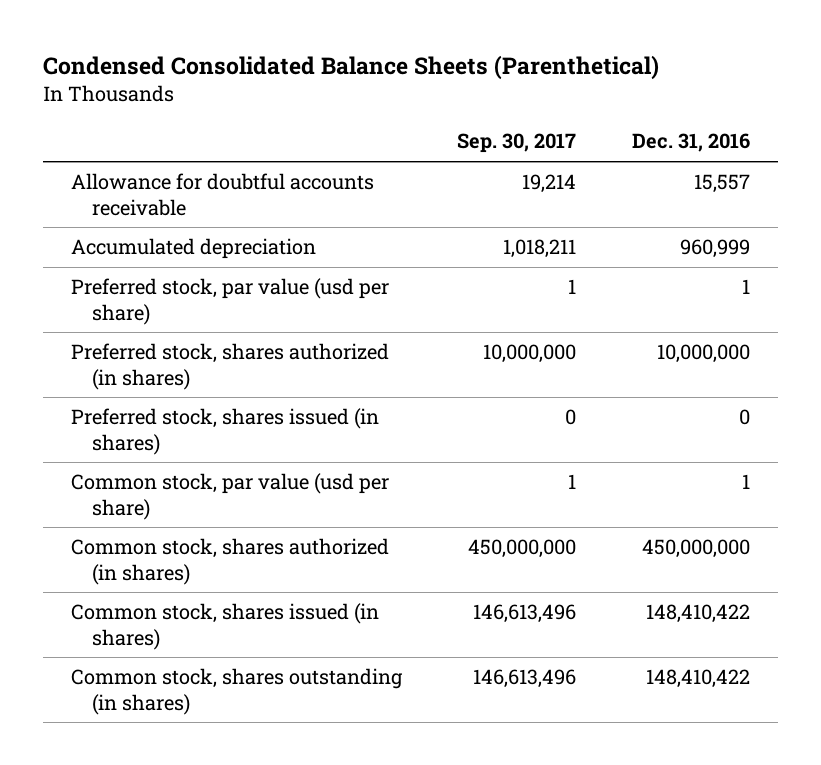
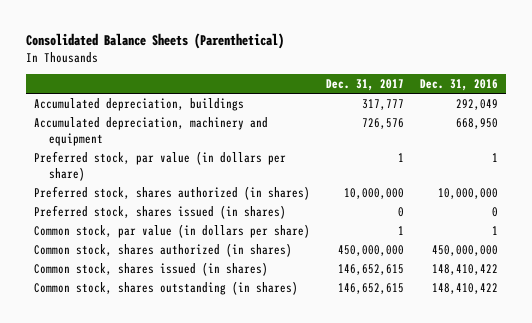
- Condensed Consolidated Balance Sheets (Parenthetical)
+ Consolidated Balance Sheets (Parenthetical)
- | Sep. 30, 2017 | Dec. 31, 2016
+ | Dec. 31, 2017 | Dec. 31, 2016
- Allowance for doubtful accounts receivable | 19,214 | 15,557
- Accumulated depreciation | 1,018,211 | 960,999
- Preferred stock, par value (usd per share) | 1 | 1
+ Accumulated depreciation, buildings | 317,777 | 292,049
+ Accumulated depreciation, machinery and equipment | 726,576 | 668,950
+ Preferred stock, par value (in dollars per share) | 1 | 1
- Common stock, par value (usd per share) | 1 | 1
+ Common stock, par value (in dollars per share) | 1 | 1

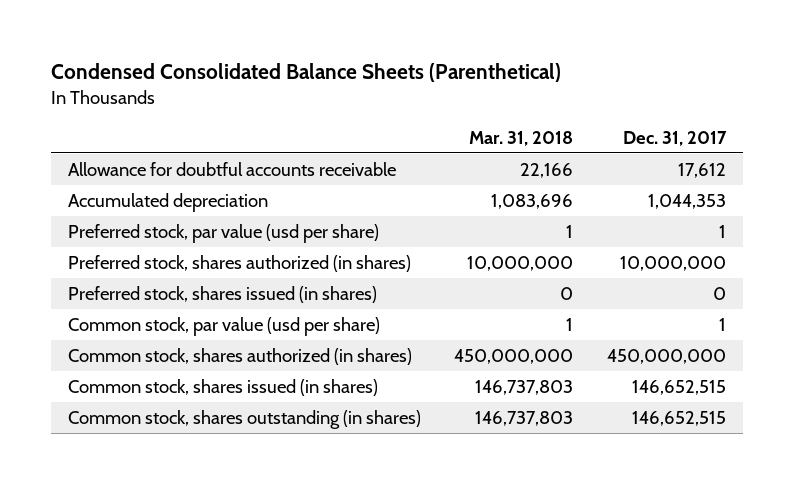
- Consolidated Balance Sheets (Parenthetical)
+ Condensed Consolidated Balance Sheets (Parenthetical)
- | Dec. 31, 2017 | Dec. 31, 2016
+ | Mar. 31, 2018 | Dec. 31, 2017
- Accumulated depreciation, buildings | 317,777 | 292,049
- Accumulated depreciation, machinery and equipment | 726,576 | 668,950
- Preferred stock, par value (in dollars per share) | 1 | 1
+ Allowance for doubtful accounts receivable | 22,166 | 17,612
+ Accumulated depreciation | 1,083,696 | 1,044,353
+ Preferred stock, par value (usd per share) | 1 | 1
- Common stock, par value (in dollars per share) | 1 | 1
+ Common stock, par value (usd per share) | 1 | 1
- Common stock, shares issued (in shares) | 146,652,615 | 148,410,422
- Common stock, shares outstanding (in shares) | 146,652,615 | 148,410,422
+ Common stock, shares issued (in shares) | 146,737,803 | 146,652,515
+ Common stock, shares outstanding (in shares) | 146,737,803 | 146,652,515

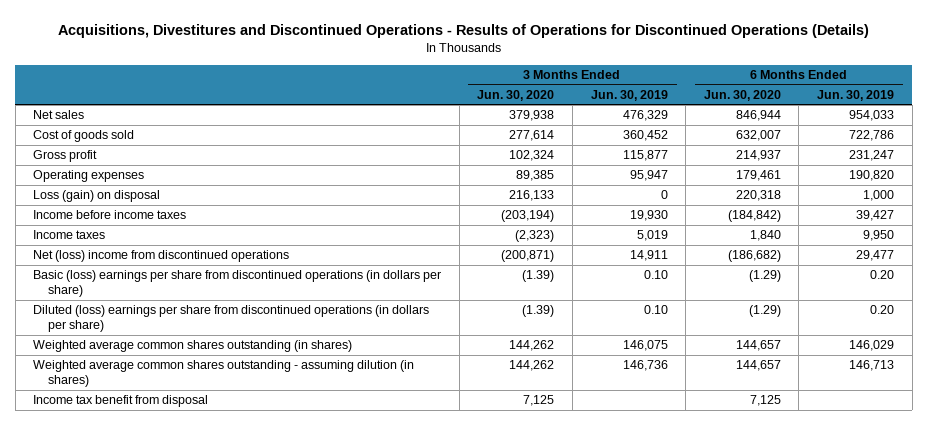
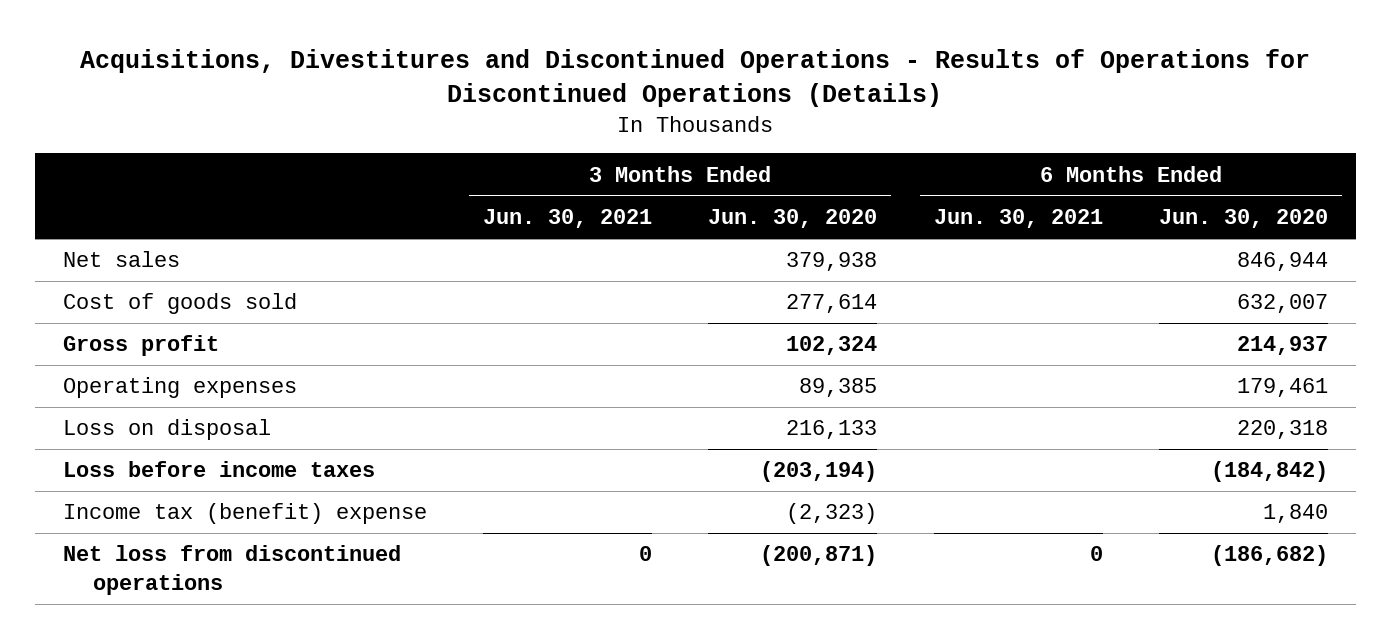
- | 3 Months Ended Jun. 30, 2020 | 3 Months Ended Jun. 30, 2019 | 6 Months Ended Jun. 30, 2020 | 6 Months Ended Jun. 30, 2019
+ | 3 Months Ended Jun. 30, 2021 | 3 Months Ended Jun. 30, 2020 | 6 Months Ended Jun. 30, 2021 | 6 Months Ended Jun. 30, 2020
- Loss (gain) on disposal | 216,133 | 0 | 220,318 | 1,000
- Income before income taxes | (203,194) | 19,930 | (184,842) | 39,427
- Income taxes | (2,323) | 5,019 | 1,840 | 9,950
- Net (loss) income from discontinued operations | (200,871) | 14,911 | (186,682) | 29,477
- Basic (loss) earnings per share from discontinued operations (in dollars per share) | (1.39) | 0.10 | (1.29) | 0.20
- Diluted (loss) earnings per share from discontinued operations (in dollars per share) | (1.39) | 0.10 | (1.29) | 0.20
- Weighted average common shares outstanding (in shares) | 144,262 | 146,075 | 144,657 | 146,029
- Weighted average common shares outstanding - assuming dilution (in shares) | 144,262 | 146,736 | 144,657 | 146,713
- Income tax benefit from disposal | 7,125 | | 7,125 |
+ Loss on disposal | | 216,133 | | 220,318
+ Loss before income taxes | | (203,194) | | (184,842)
+ Income tax (benefit) expense | | (2,323) | | 1,840
+ Net loss from discontinued operations | 0 | (200,871) | 0 | (186,682)

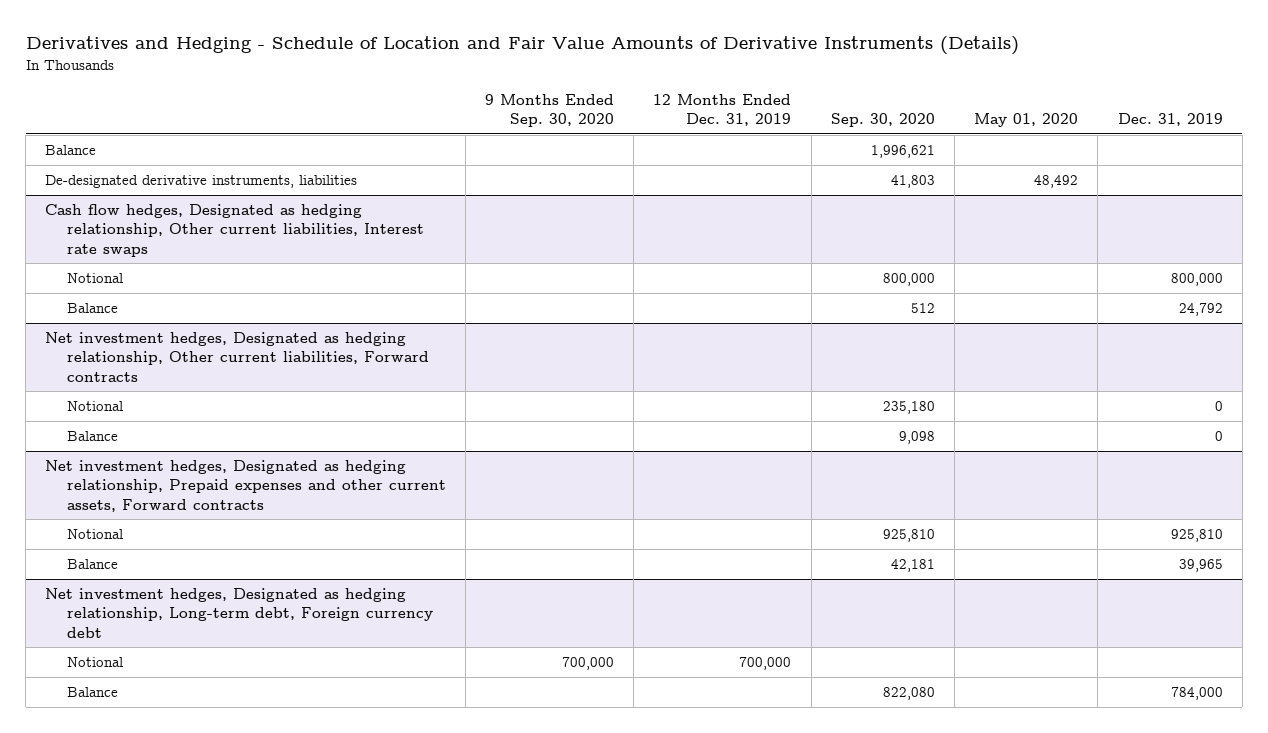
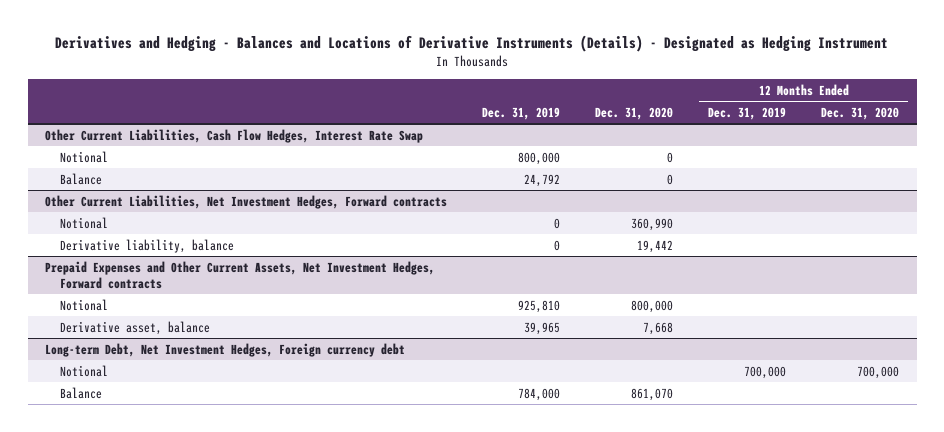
- Derivatives and Hedging - Schedule of Location and Fair Value Amounts of Derivative Instruments (Details)
+ Derivatives and Hedging - Balances and Locations of Derivative Instruments (Details) - Designated as Hedging Instrument
- | 9 Months Ended Sep. 30, 2020 | 12 Months Ended Dec. 31, 2019 | Sep. 30, 2020 | May 01, 2020 | Dec. 31, 2019
+ | Dec. 31, 2019 | Dec. 31, 2020 | 12 Months Ended Dec. 31, 2019 | 12 Months Ended Dec. 31, 2020
- Balance | | | 1,996,621 | |
- De-designated derivative instruments, liabilities | | | 41,803 | 48,492 |
- Cash flow hedges, Designated as hedging relationship, Other current liabilities, Interest rate swaps
+ Other Current Liabilities, Cash Flow Hedges, Interest Rate Swap
- Net investment hedges, Designated as hedging relationship, Other current liabilities, Forward contracts
+ Other Current Liabilities, Net Investment Hedges, Forward contracts
- Balance | | | 9,098 | | 0
- Net investment hedges, Designated as hedging relationship, Prepaid expenses and other current assets, Forward contracts
+ Derivative liability, balance | 0 | 19,442 | |
+ Prepaid Expenses and Other Current Assets, Net Investment Hedges, Forward contracts
- Balance | | | 42,181 | | 39,965
- Net investment hedges, Designated as hedging relationship, Long-term debt, Foreign currency debt
+ Derivative asset, balance | 39,965 | 7,668 | |
+ Long-term Debt, Net Investment Hedges, Foreign currency debt

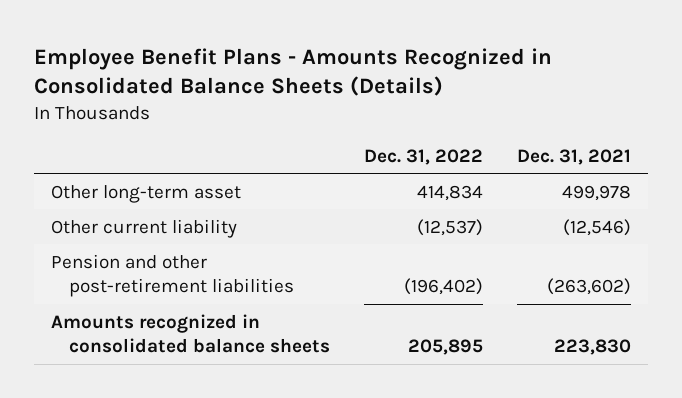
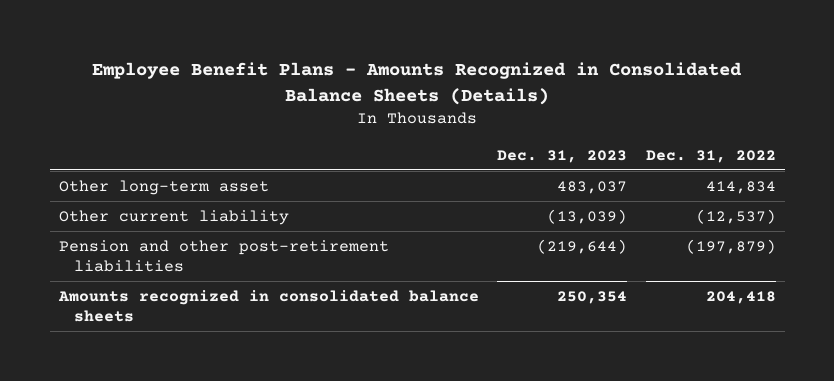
- | Dec. 31, 2022 | Dec. 31, 2021
+ | Dec. 31, 2023 | Dec. 31, 2022
- Pension and other post-retirement liabilities | (196,402) | (263,602)
- Amounts recognized in consolidated balance sheets | 205,895 | 223,830
+ Pension and other post-retirement liabilities | (219,644) | (197,879)
+ Amounts recognized in consolidated balance sheets | 250,354 | 204,418

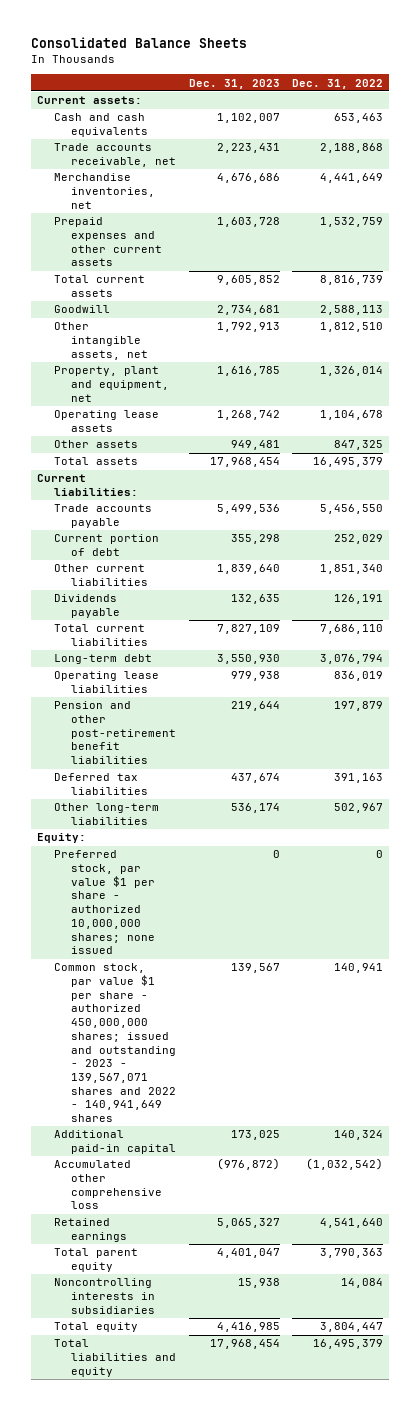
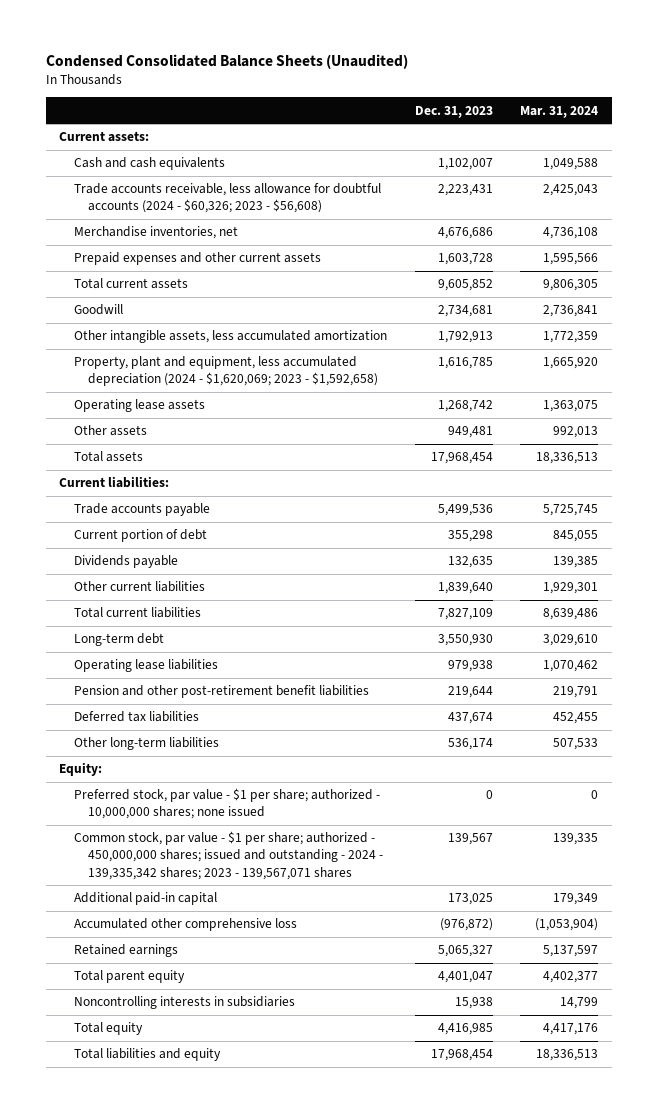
- Consolidated Balance Sheets
+ Condensed Consolidated Balance Sheets (Unaudited)
- | Dec. 31, 2023 | Dec. 31, 2022
+ | Dec. 31, 2023 | Mar. 31, 2024
- Trade accounts receivable, net | 2,223,431 | 2,188,868
+ Trade accounts receivable, less allowance for doubtful accounts (2024 - $60,326; 2023 - $56,608) | 2,223,431 | 2,425,043
- Other intangible assets, net | 1,792,913 | 1,812,510
- Property, plant and equipment, net | 1,616,785 | 1,326,014
+ Other intangible assets, less accumulated amortization | 1,792,913 | 1,772,359
+ Property, plant and equipment, less accumulated depreciation (2024 - $1,620,069; 2023 - $1,592,658) | 1,616,785 | 1,665,920
moved down: Other current liabilities | 1,839,640 | 1,929,301
- Preferred stock, par value $1 per share - authorized 10,000,000 shares; none issued | 0 | 0
- Common stock, par value $1 per share - authorized 450,000,000 shares; issued and outstanding - 2023 - 139,567,071 shares and 2022 - 140,941,649 shares | 139,567 | 140,941
+ Preferred stock, par value - $1 per share; authorized - 10,000,000 shares; none issued | 0 | 0
+ Common stock, par value - $1 per share; authorized - 450,000,000 shares; issued and outstanding - 2024 - 139,335,342 shares; 2023 - 139,567,071 shares | 139,567 | 139,335

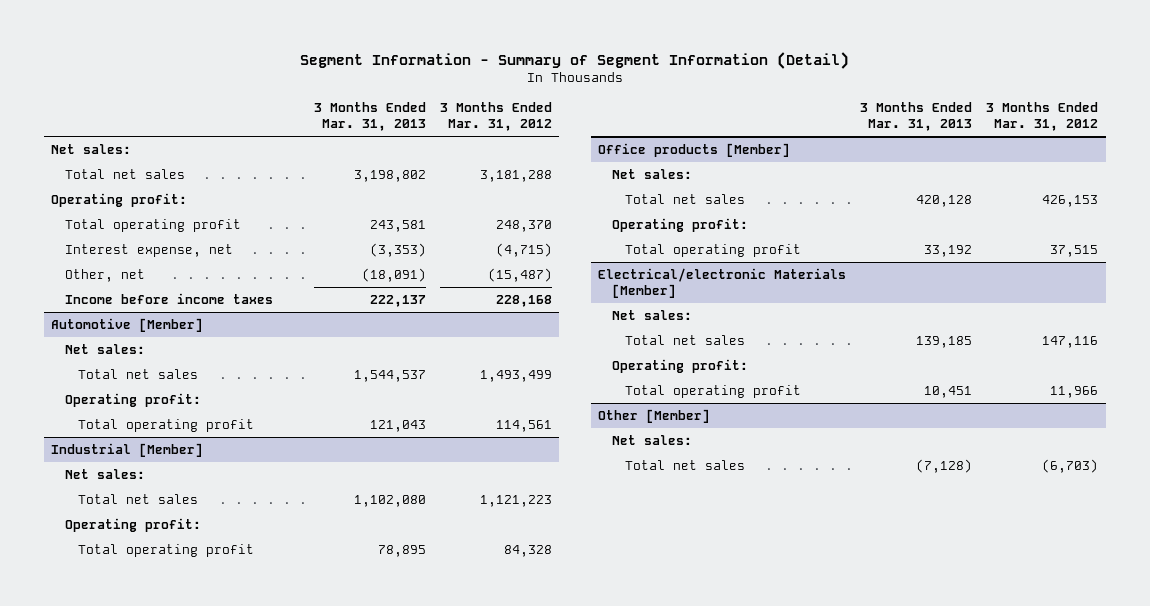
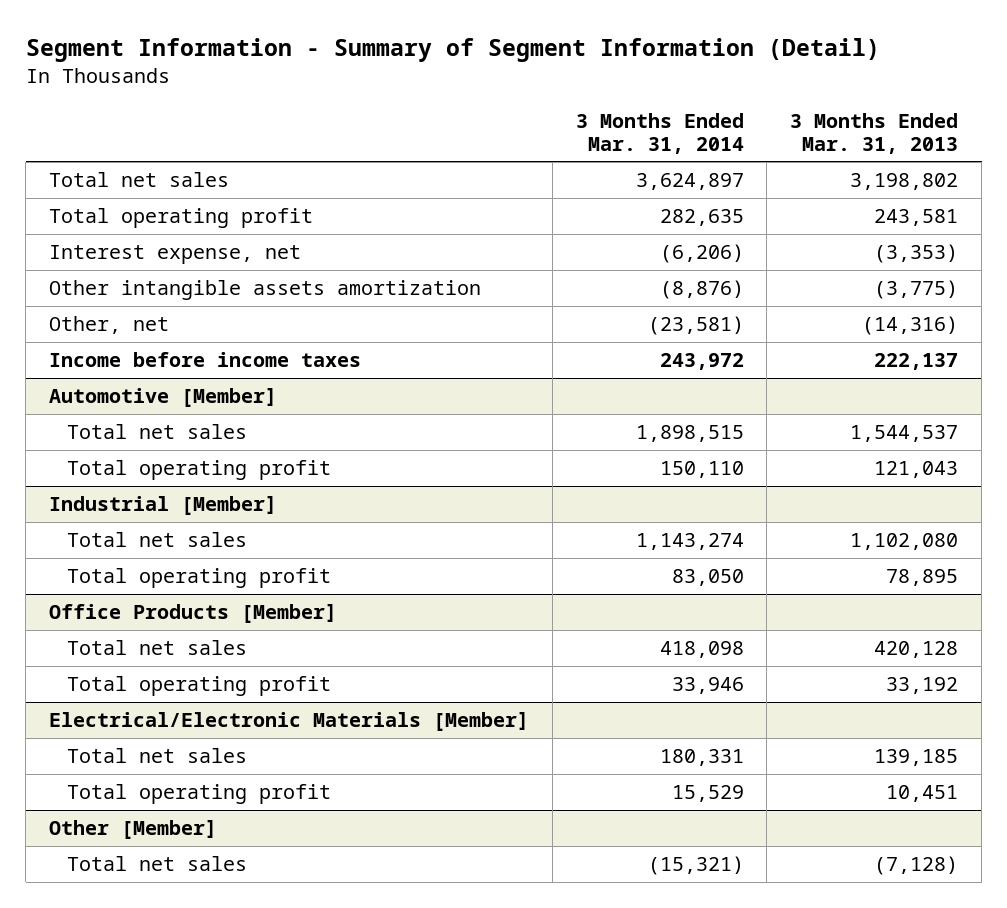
- | 3 Months Ended Mar. 31, 2013 | 3 Months Ended Mar. 31, 2012
+ | 3 Months Ended Mar. 31, 2014 | 3 Months Ended Mar. 31, 2013
- Net sales:
- Operating profit:
- Other, net | (18,091) | (15,487)
+ Other intangible assets amortization | (8,876) | (3,775)
+ Other, net | (23,581) | (14,316)
@ Automotive [Member]
- Net sales:
- Operating profit:
@ Industrial [Member]
- Net sales:
- Operating profit:
- Office products [Member]
- Net sales:
+ Office Products [Member]
- Operating profit:
- Electrical/electronic Materials [Member]
- Net sales:
+ Electrical/Electronic Materials [Member]
- Operating profit:
@ Other [Member]
- Net sales:

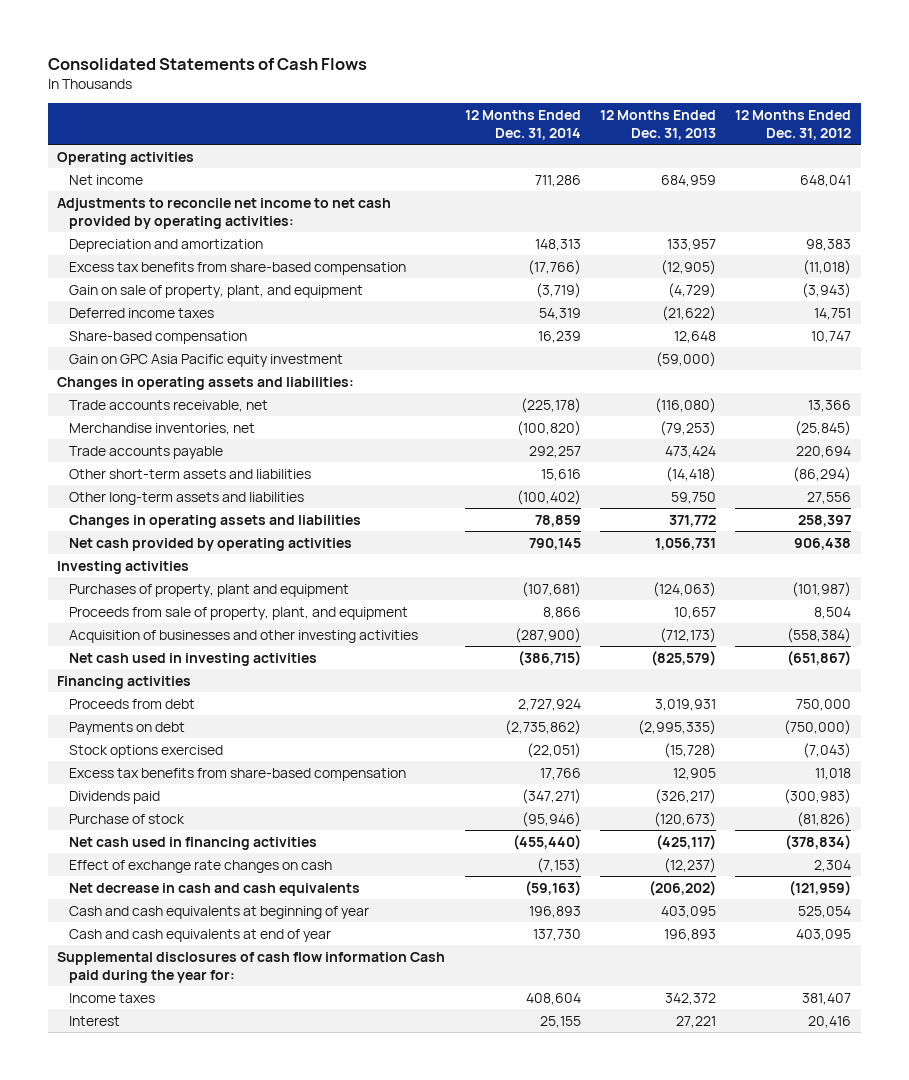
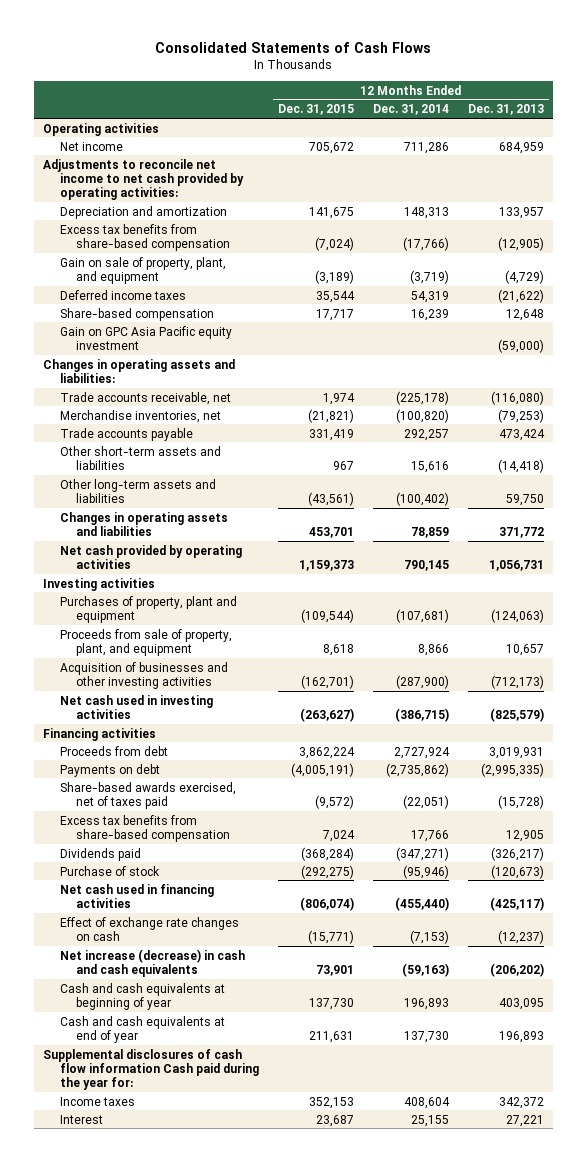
- | 12 Months Ended Dec. 31, 2014 | 12 Months Ended Dec. 31, 2013 | 12 Months Ended Dec. 31, 2012
+ | 12 Months Ended Dec. 31, 2015 | 12 Months Ended Dec. 31, 2014 | 12 Months Ended Dec. 31, 2013
- Stock options exercised | (22,051) | (15,728) | (7,043)
+ Share-based awards exercised, net of taxes paid | (9,572) | (22,051) | (15,728)
- Net decrease in cash and cash equivalents | (59,163) | (206,202) | (121,959)
+ Net increase (decrease) in cash and cash equivalents | 73,901 | (59,163) | (206,202)

